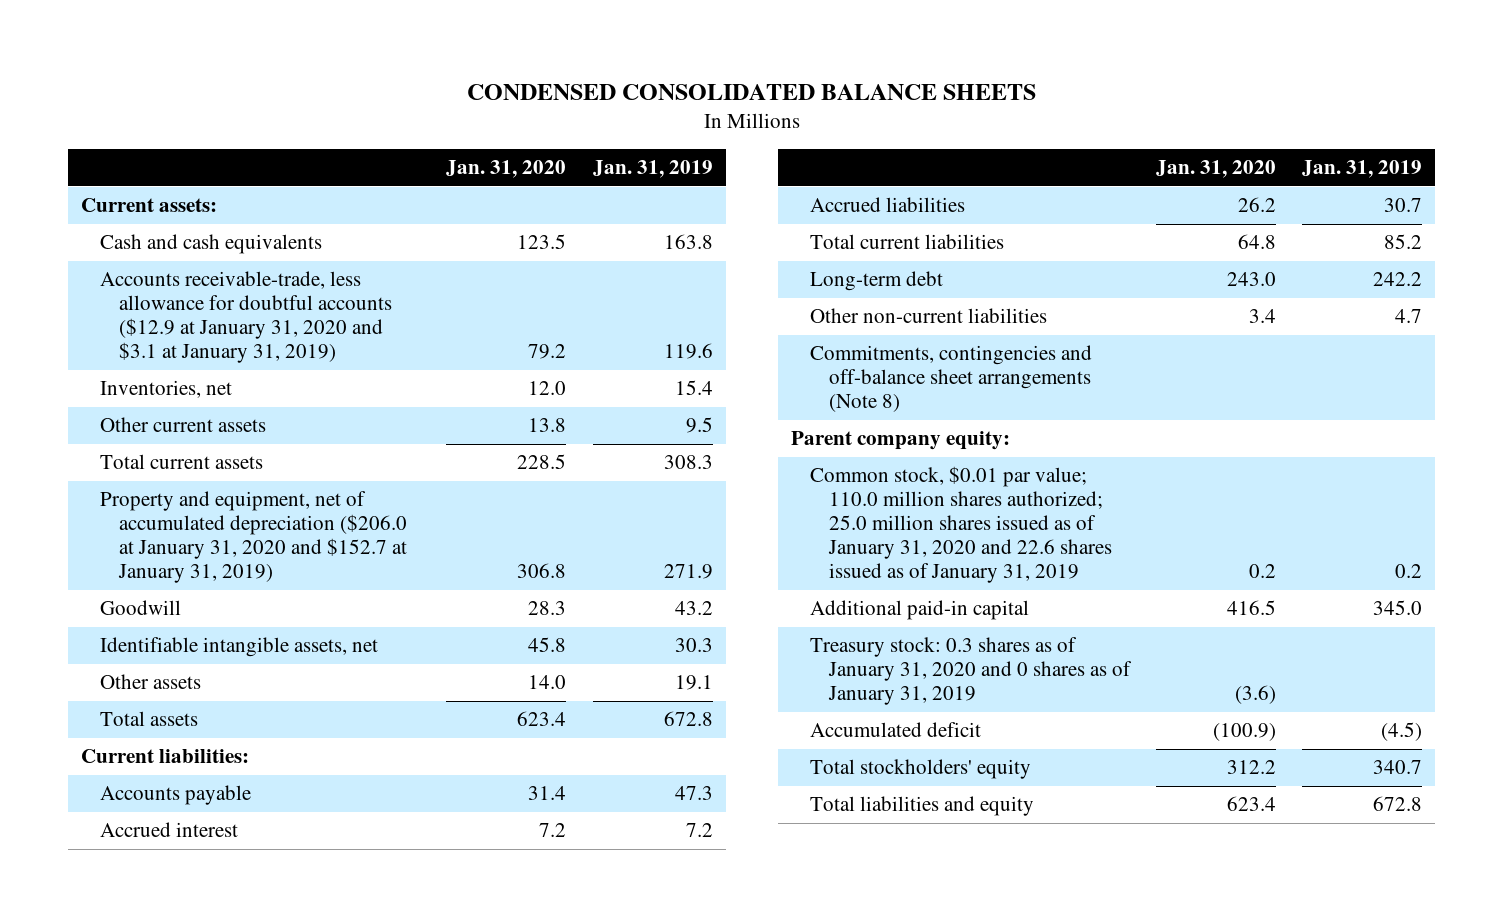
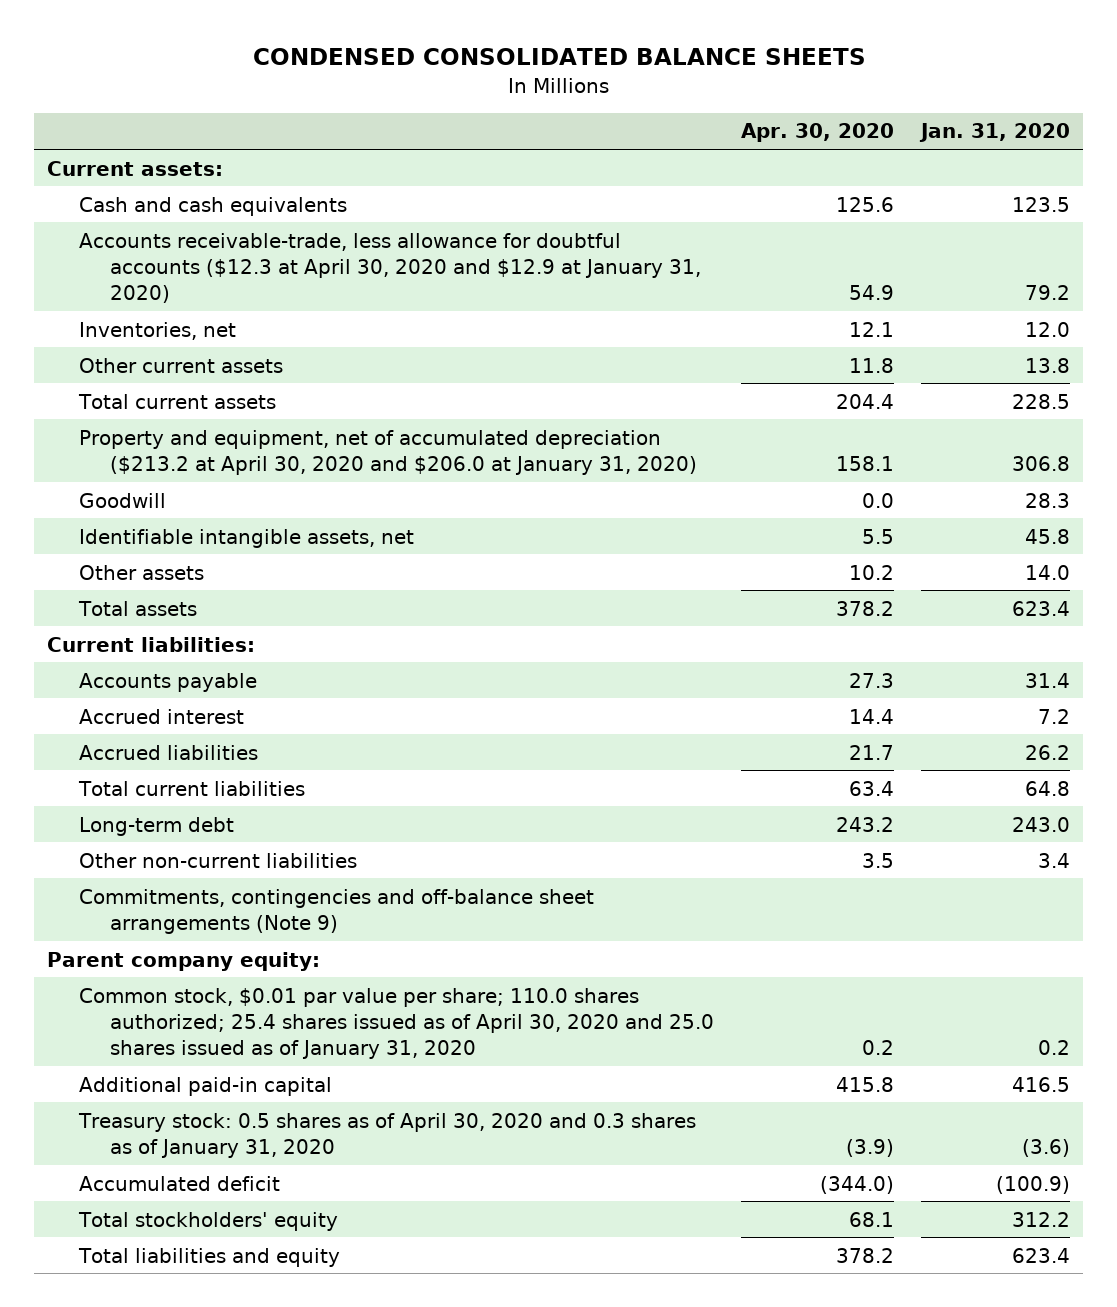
- | Jan. 31, 2020 | Jan. 31, 2019
+ | Apr. 30, 2020 | Jan. 31, 2020
- Accounts receivable-trade, less allowance for doubtful accounts ($12.9 at January 31, 2020 and $3.1 at January 31, 2019) | 79.2 | 119.6
+ Accounts receivable-trade, less allowance for doubtful accounts ($12.3 at April 30, 2020 and $12.9 at January 31, 2020) | 54.9 | 79.2
- Property and equipment, net of accumulated depreciation ($206.0 at January 31, 2020 and $152.7 at January 31, 2019) | 306.8 | 271.9
+ Property and equipment, net of accumulated depreciation ($213.2 at April 30, 2020 and $206.0 at January 31, 2020) | 158.1 | 306.8
- Commitments, contingencies and off-balance sheet arrangements (Note 8)
+ Commitments, contingencies and off-balance sheet arrangements (Note 9)
- Common stock, $0.01 par value; 110.0 million shares authorized; 25.0 million shares issued as of January 31, 2020 and 22.6 shares issued as of January 31, 2019 | 0.2 | 0.2
+ Common stock, $0.01 par value per share; 110.0 shares authorized; 25.4 shares issued as of April 30, 2020 and 25.0 shares issued as of January 31, 2020 | 0.2 | 0.2
- Treasury stock: 0.3 shares as of January 31, 2020 and 0 shares as of January 31, 2019 | (3.6) |
+ Treasury stock: 0.5 shares as of April 30, 2020 and 0.3 shares as of January 31, 2020 | (3.9) | (3.6)

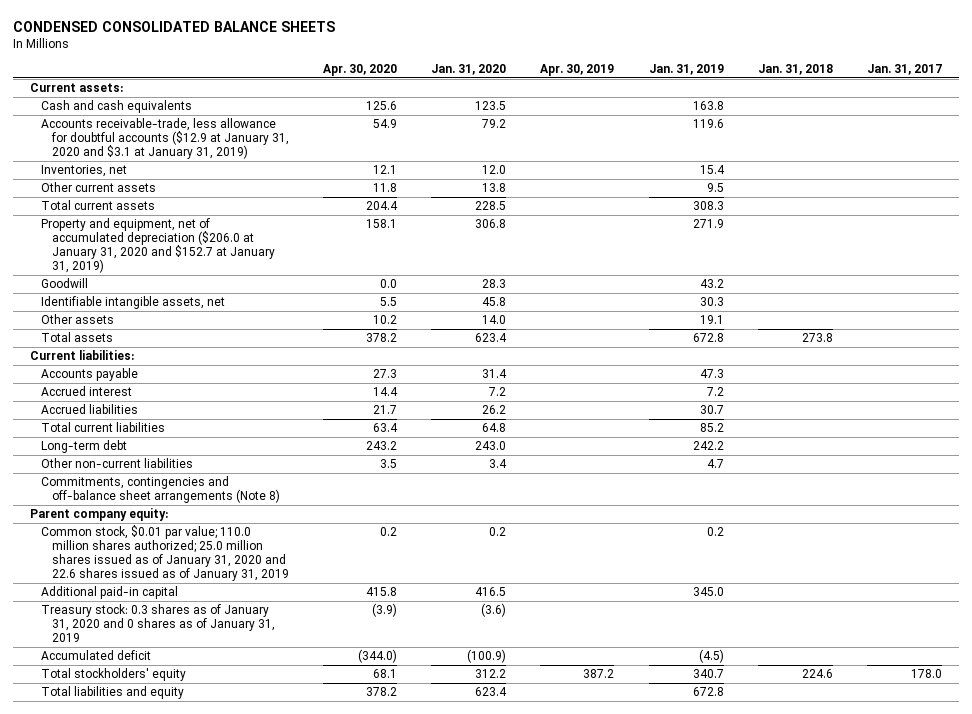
- | Apr. 30, 2020 | Jan. 31, 2020
+ | Apr. 30, 2020 | Jan. 31, 2020 | Apr. 30, 2019 | Jan. 31, 2019 | Jan. 31, 2018 | Jan. 31, 2017
- Accounts receivable-trade, less allowance for doubtful accounts ($12.3 at April 30, 2020 and $12.9 at January 31, 2020) | 54.9 | 79.2
+ Accounts receivable-trade, less allowance for doubtful accounts ($12.9 at January 31, 2020 and $3.1 at January 31, 2019) | 54.9 | 79.2 | | 119.6 | |
- Property and equipment, net of accumulated depreciation ($213.2 at April 30, 2020 and $206.0 at January 31, 2020) | 158.1 | 306.8
+ Property and equipment, net of accumulated depreciation ($206.0 at January 31, 2020 and $152.7 at January 31, 2019) | 158.1 | 306.8 | | 271.9 | |
- Commitments, contingencies and off-balance sheet arrangements (Note 9)
+ Commitments, contingencies and off-balance sheet arrangements (Note 8)
- Common stock, $0.01 par value per share; 110.0 shares authorized; 25.4 shares issued as of April 30, 2020 and 25.0 shares issued as of January 31, 2020 | 0.2 | 0.2
+ Common stock, $0.01 par value; 110.0 million shares authorized; 25.0 million shares issued as of January 31, 2020 and 22.6 shares issued as of January 31, 2019 | 0.2 | 0.2 | | 0.2 | |
- Treasury stock: 0.5 shares as of April 30, 2020 and 0.3 shares as of January 31, 2020 | (3.9) | (3.6)
+ Treasury stock: 0.3 shares as of January 31, 2020 and 0 shares as of January 31, 2019 | (3.9) | (3.6) | | | |

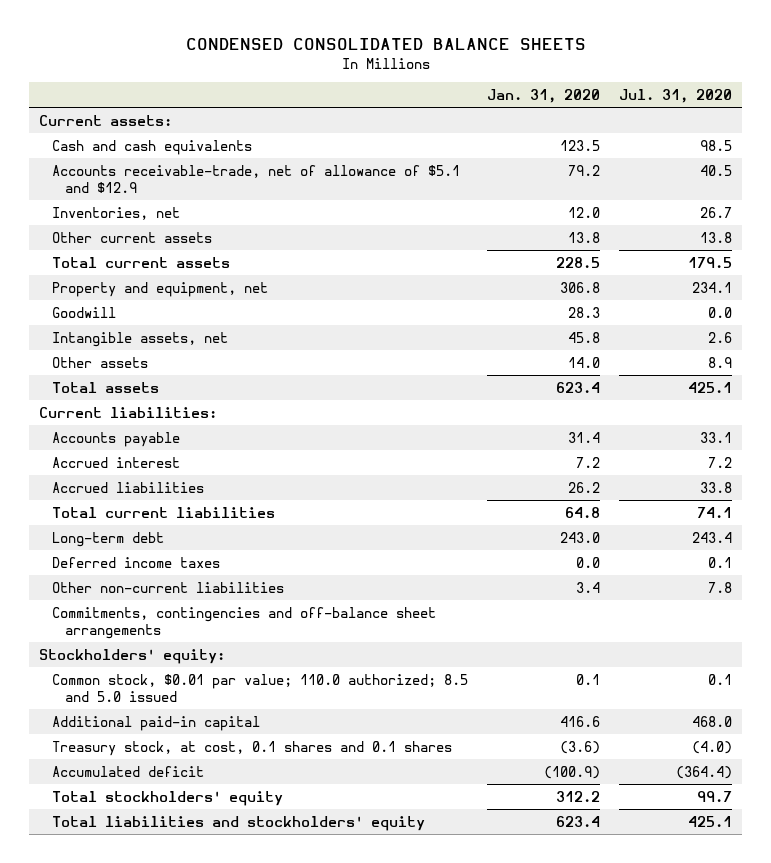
- | Apr. 30, 2020 | Jan. 31, 2020 | Apr. 30, 2019 | Jan. 31, 2019 | Jan. 31, 2018 | Jan. 31, 2017
+ | Jan. 31, 2020 | Jul. 31, 2020
- Accounts receivable-trade, less allowance for doubtful accounts ($12.9 at January 31, 2020 and $3.1 at January 31, 2019) | 54.9 | 79.2 | | 119.6 | |
+ Accounts receivable-trade, net of allowance of $5.1 and $12.9 | 79.2 | 40.5
- Property and equipment, net of accumulated depreciation ($206.0 at January 31, 2020 and $152.7 at January 31, 2019) | 158.1 | 306.8 | | 271.9 | |
+ Property and equipment, net | 306.8 | 234.1
- Identifiable intangible assets, net | 5.5 | 45.8 | | 30.3 | |
+ Intangible assets, net | 45.8 | 2.6
+ Deferred income taxes | 0.0 | 0.1
- Commitments, contingencies and off-balance sheet arrangements (Note 8)
- Parent company equity:
- Common stock, $0.01 par value; 110.0 million shares authorized; 25.0 million shares issued as of January 31, 2020 and 22.6 shares issued as of January 31, 2019 | 0.2 | 0.2 | | 0.2 | |
- Additional paid-in capital | 415.8 | 416.5 | | 345.0 | |
- Treasury stock: 0.3 shares as of January 31, 2020 and 0 shares as of January 31, 2019 | (3.9) | (3.6) | | | |
+ Commitments, contingencies and off-balance sheet arrangements
+ Stockholders' equity:
+ Common stock, $0.01 par value; 110.0 authorized; 8.5 and 5.0 issued | 0.1 | 0.1
+ Additional paid-in capital | 416.6 | 468.0
+ Treasury stock, at cost, 0.1 shares and 0.1 shares | (3.6) | (4.0)
- Total liabilities and equity | 378.2 | 623.4 | | 672.8 | |
+ Total liabilities and stockholders' equity | 623.4 | 425.1

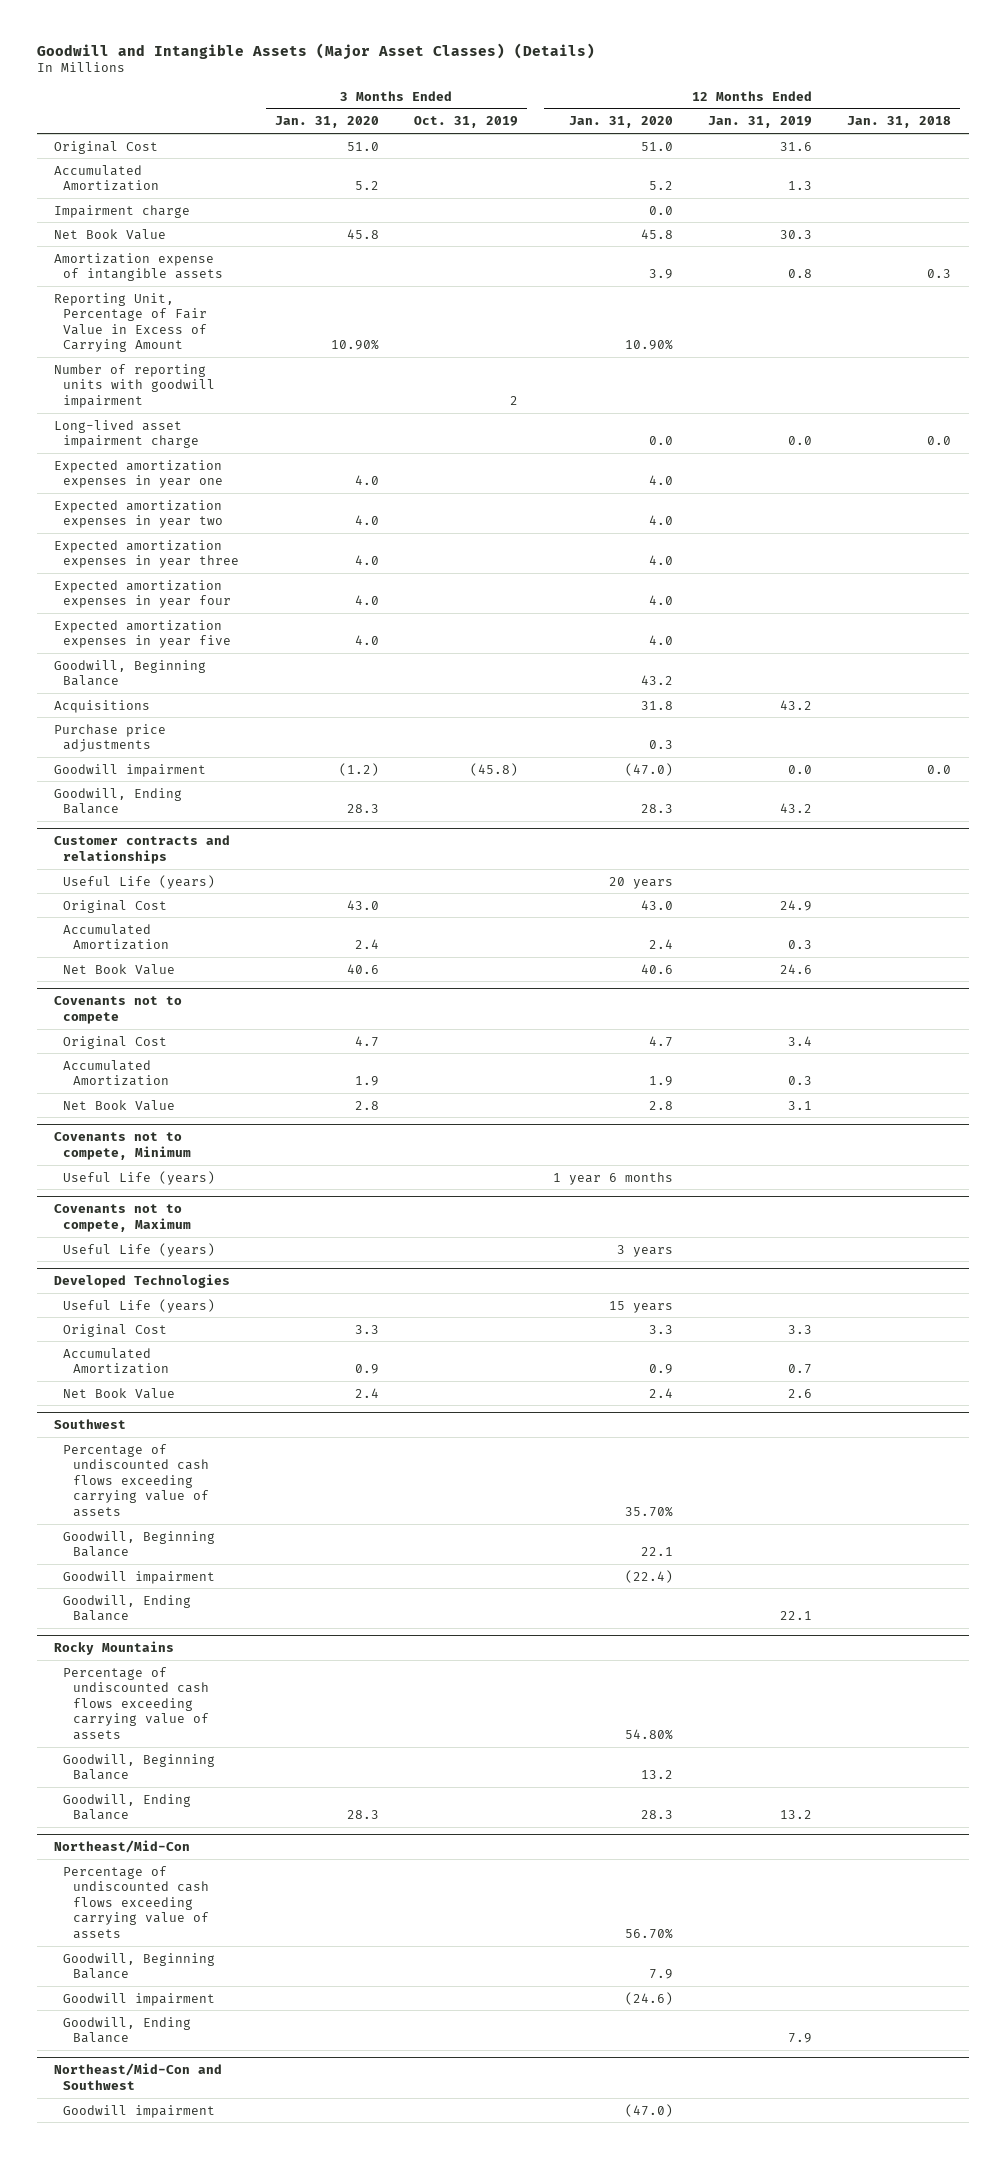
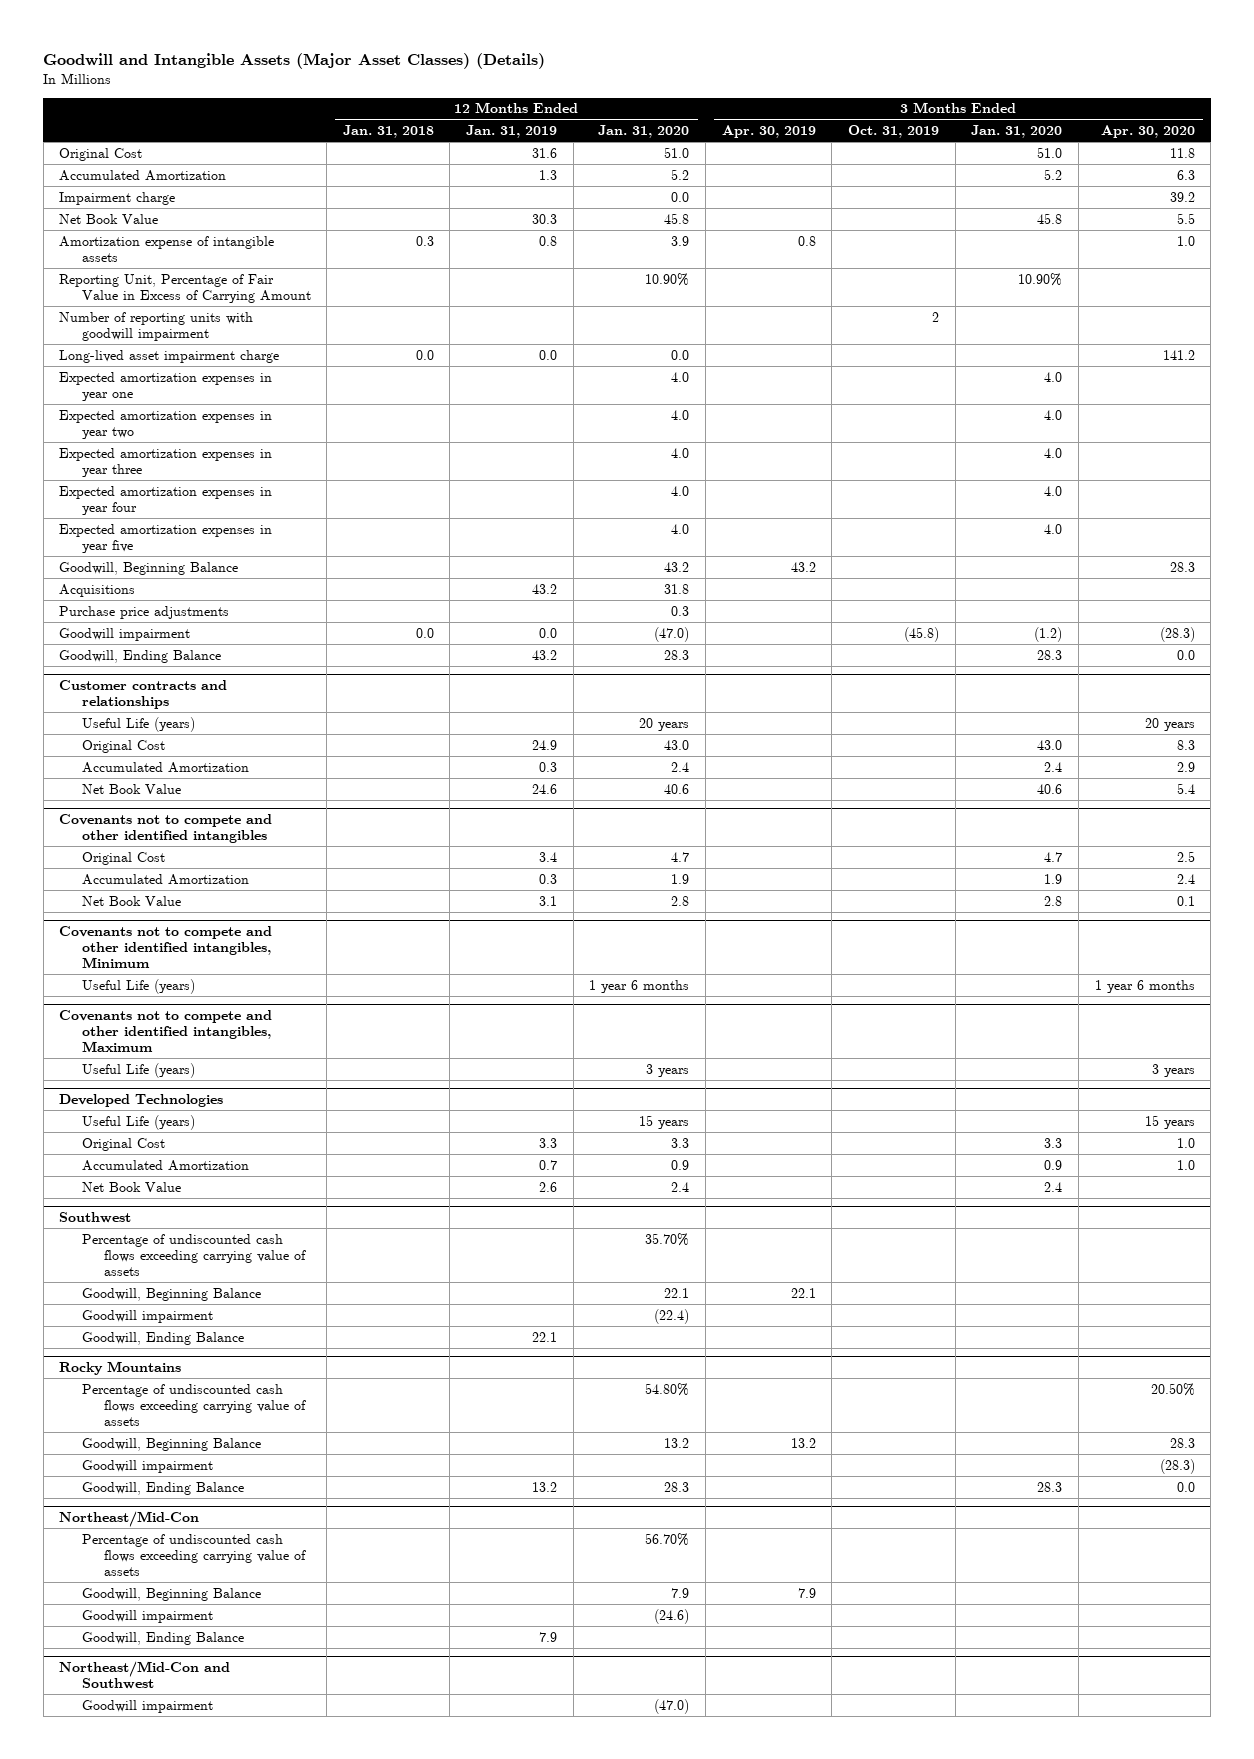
- | 3 Months Ended Jan. 31, 2020 | 3 Months Ended Oct. 31, 2019 | 12 Months Ended Jan. 31, 2020 | 12 Months Ended Jan. 31, 2019 | 12 Months Ended Jan. 31, 2018
+ | 12 Months Ended Jan. 31, 2018 | 12 Months Ended Jan. 31, 2019 | 12 Months Ended Jan. 31, 2020 | 3 Months Ended Apr. 30, 2019 | 3 Months Ended Oct. 31, 2019 | 3 Months Ended Jan. 31, 2020 | 3 Months Ended Apr. 30, 2020
- Covenants not to compete
+ Covenants not to compete and other identified intangibles
- Covenants not to compete, Minimum
+ Covenants not to compete and other identified intangibles, Minimum
- Covenants not to compete, Maximum
+ Covenants not to compete and other identified intangibles, Maximum
@ Rocky Mountains
+ Goodwill impairment | | | | | | | (28.3)

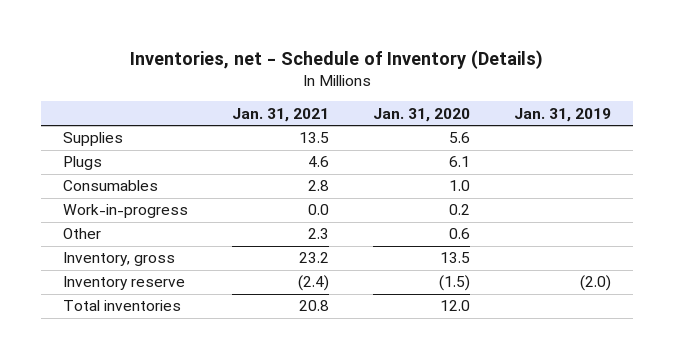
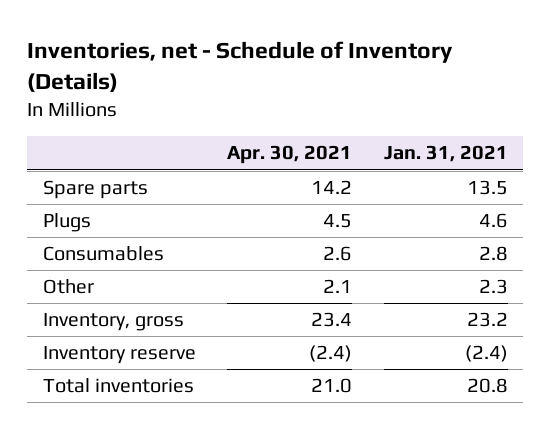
- | Jan. 31, 2021 | Jan. 31, 2020 | Jan. 31, 2019
+ | Apr. 30, 2021 | Jan. 31, 2021
- Supplies | 13.5 | 5.6 |
+ Spare parts | 14.2 | 13.5
- Work-in-progress | 0.0 | 0.2 |

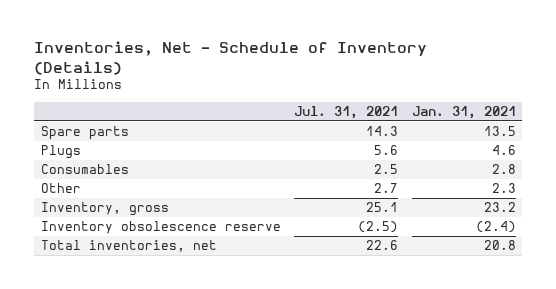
- Inventories, net - Schedule of Inventory (Details)
+ Inventories, Net - Schedule of Inventory (Details)
- | Apr. 30, 2021 | Jan. 31, 2021
+ | Jul. 31, 2021 | Jan. 31, 2021
- Inventory reserve | (2.4) | (2.4)
- Total inventories | 21.0 | 20.8
+ Inventory obsolescence reserve | (2.5) | (2.4)
+ Total inventories, net | 22.6 | 20.8

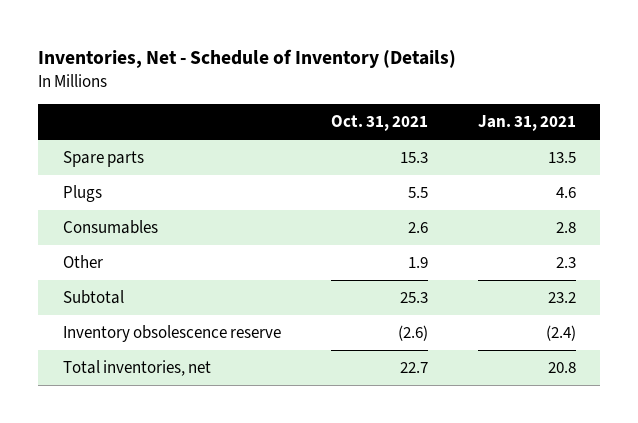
- | Jul. 31, 2021 | Jan. 31, 2021
+ | Oct. 31, 2021 | Jan. 31, 2021
- Inventory, gross | 25.1 | 23.2
+ Subtotal | 25.3 | 23.2

